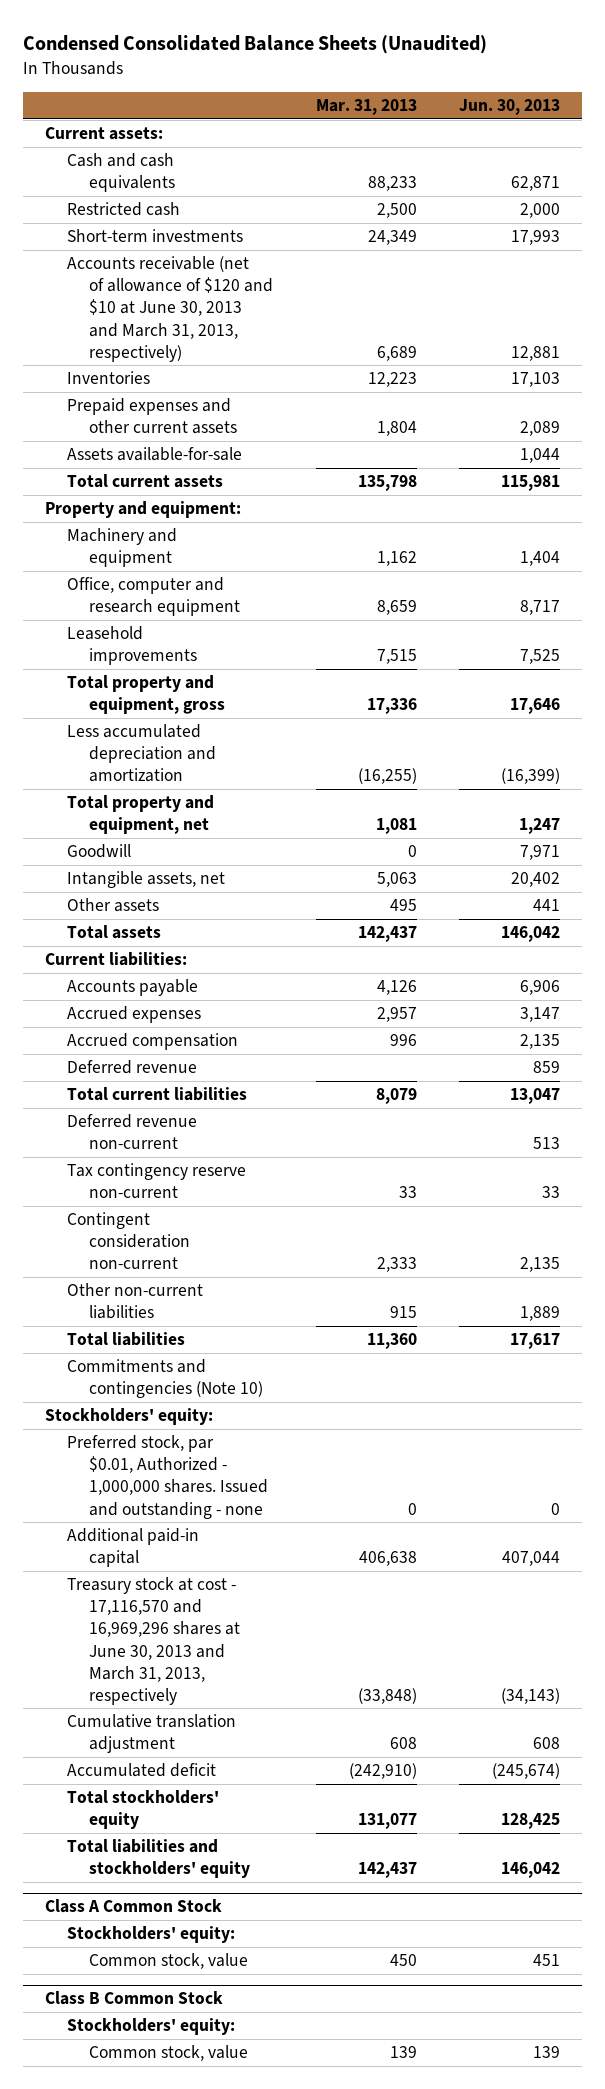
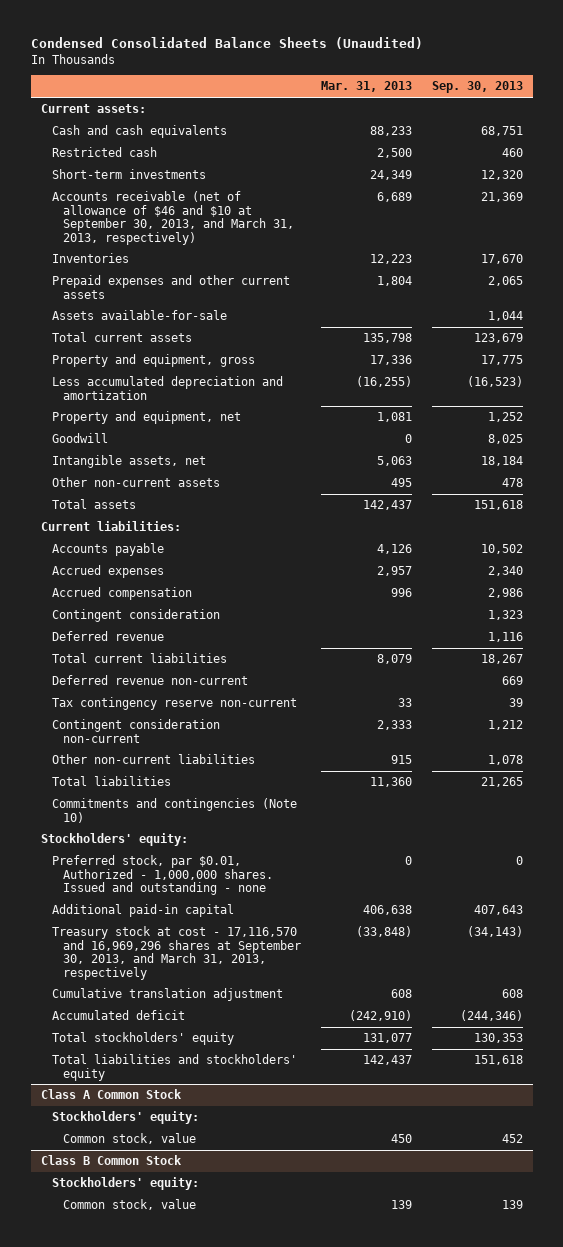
- | Mar. 31, 2013 | Jun. 30, 2013
+ | Mar. 31, 2013 | Sep. 30, 2013
- Accounts receivable (net of allowance of $120 and $10 at June 30, 2013 and March 31, 2013, respectively) | 6,689 | 12,881
+ Accounts receivable (net of allowance of $46 and $10 at September 30, 2013, and March 31, 2013, respectively) | 6,689 | 21,369
- Property and equipment:
- Machinery and equipment | 1,162 | 1,404
- Office, computer and research equipment | 8,659 | 8,717
- Leasehold improvements | 7,515 | 7,525
- Total property and equipment, gross | 17,336 | 17,646
+ Property and equipment, gross | 17,336 | 17,775
- Total property and equipment, net | 1,081 | 1,247
+ Property and equipment, net | 1,081 | 1,252
- Other assets | 495 | 441
+ Other non-current assets | 495 | 478
+ Contingent consideration | | 1,323
- Treasury stock at cost - 17,116,570 and 16,969,296 shares at June 30, 2013 and March 31, 2013, respectively | (33,848) | (34,143)
+ Treasury stock at cost - 17,116,570 and 16,969,296 shares at September 30, 2013, and March 31, 2013, respectively | (33,848) | (34,143)

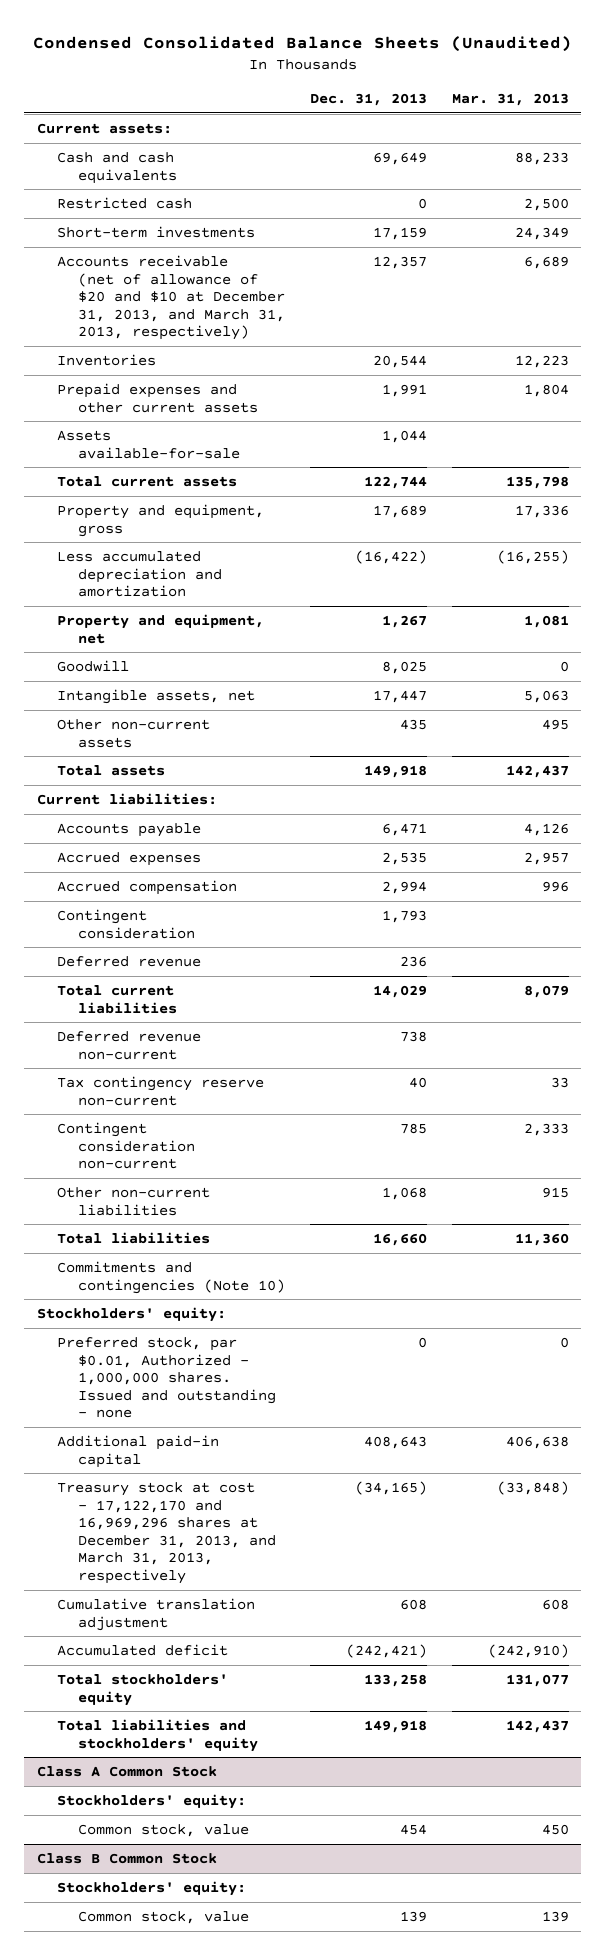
- | Mar. 31, 2013 | Sep. 30, 2013
+ | Dec. 31, 2013 | Mar. 31, 2013
- Accounts receivable (net of allowance of $46 and $10 at September 30, 2013, and March 31, 2013, respectively) | 6,689 | 21,369
+ Accounts receivable (net of allowance of $20 and $10 at December 31, 2013, and March 31, 2013, respectively) | 12,357 | 6,689
- Treasury stock at cost - 17,116,570 and 16,969,296 shares at September 30, 2013, and March 31, 2013, respectively | (33,848) | (34,143)
+ Treasury stock at cost - 17,122,170 and 16,969,296 shares at December 31, 2013, and March 31, 2013, respectively | (34,165) | (33,848)

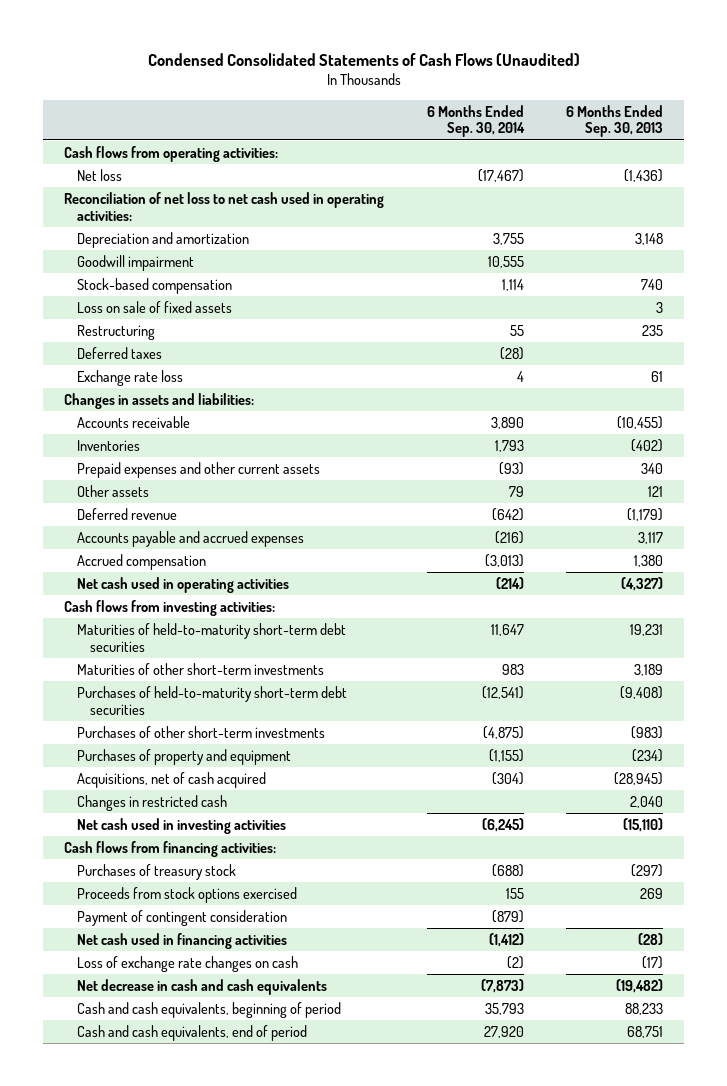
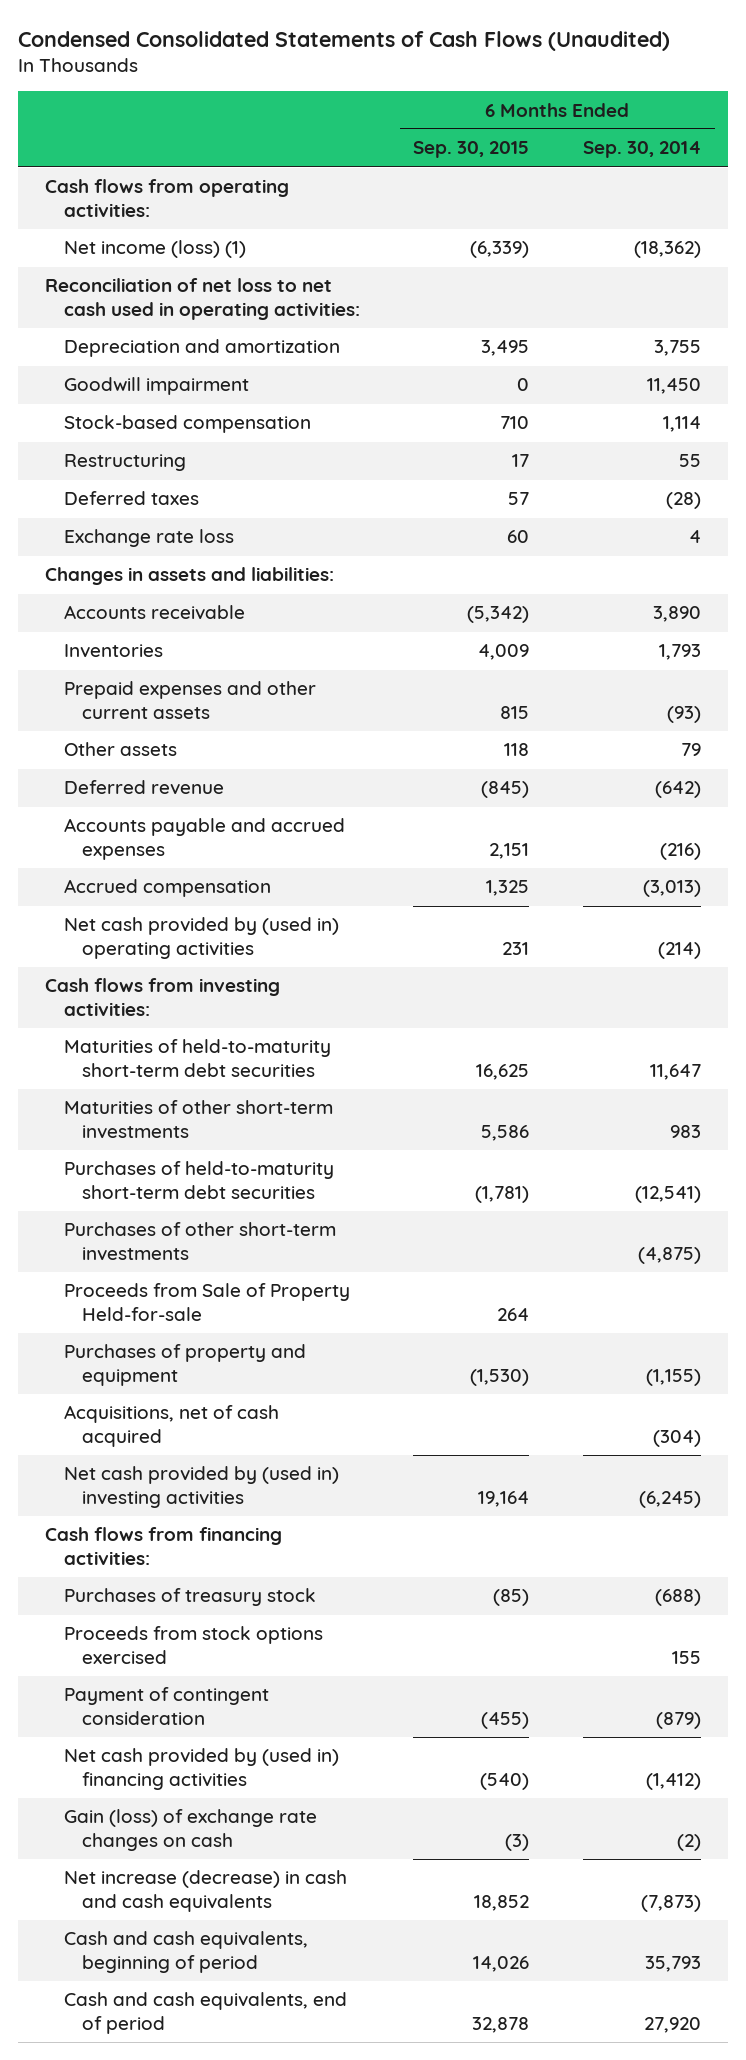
- | 6 Months Ended Sep. 30, 2014 | 6 Months Ended Sep. 30, 2013
+ | 6 Months Ended Sep. 30, 2015 | 6 Months Ended Sep. 30, 2014
- Net loss | (17,467) | (1,436)
+ Net income (loss) (1) | (6,339) | (18,362)
- Goodwill impairment | 10,555 |
+ Goodwill impairment | 0 | 11,450
- Loss on sale of fixed assets | | 3
- Net cash used in operating activities | (214) | (4,327)
+ Net cash provided by (used in) operating activities | 231 | (214)
+ Proceeds from Sale of Property Held-for-sale | 264 |
- Changes in restricted cash | | 2,040
- Net cash used in investing activities | (6,245) | (15,110)
+ Net cash provided by (used in) investing activities | 19,164 | (6,245)
- Net cash used in financing activities | (1,412) | (28)
- Loss of exchange rate changes on cash | (2) | (17)
- Net decrease in cash and cash equivalents | (7,873) | (19,482)
+ Net cash provided by (used in) financing activities | (540) | (1,412)
+ Gain (loss) of exchange rate changes on cash | (3) | (2)
+ Net increase (decrease) in cash and cash equivalents | 18,852 | (7,873)

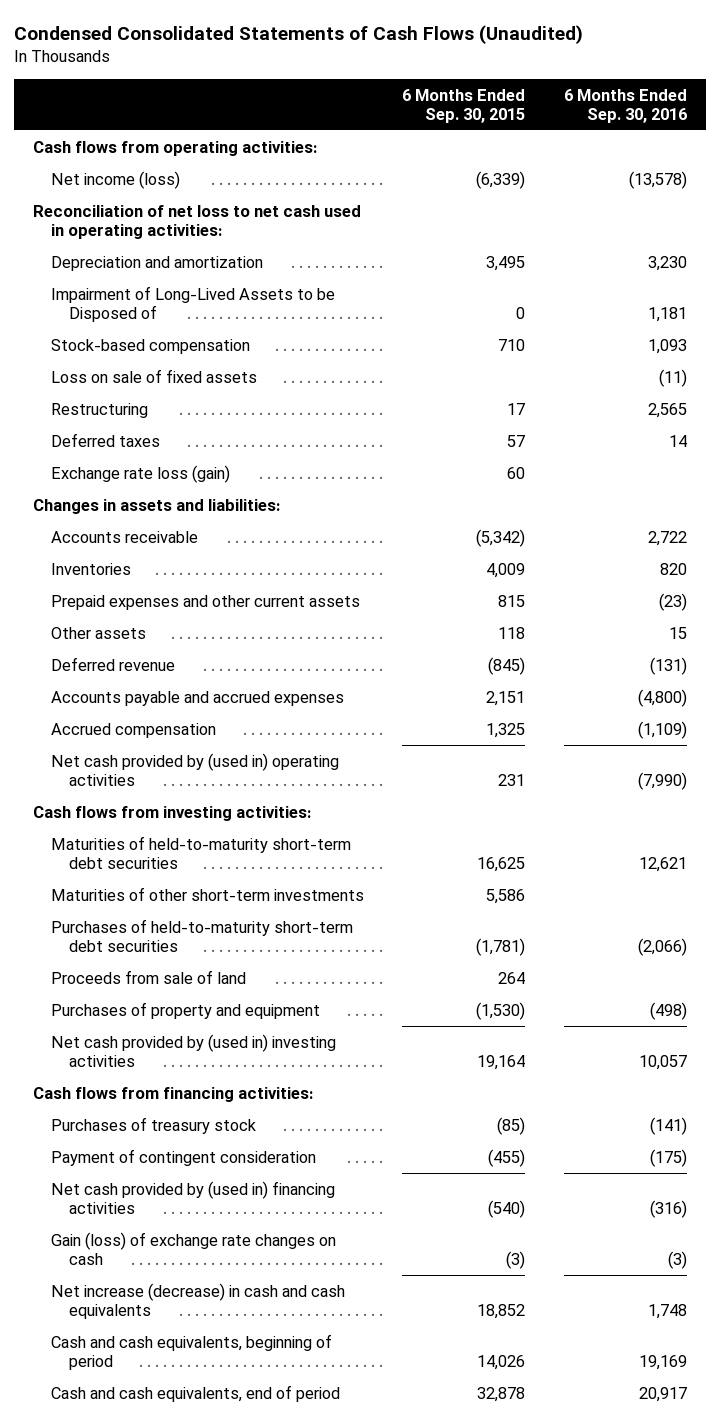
- | 6 Months Ended Sep. 30, 2015 | 6 Months Ended Sep. 30, 2014
+ | 6 Months Ended Sep. 30, 2015 | 6 Months Ended Sep. 30, 2016
- Net income (loss) (1) | (6,339) | (18,362)
+ Net income (loss) | (6,339) | (13,578)
- Goodwill impairment | 0 | 11,450
+ Impairment of Long-Lived Assets to be Disposed of | 0 | 1,181
+ Loss on sale of fixed assets | | (11)
- Exchange rate loss | 60 | 4
+ Exchange rate loss (gain) | 60 |
- Purchases of other short-term investments | | (4,875)
- Proceeds from Sale of Property Held-for-sale | 264 |
+ Proceeds from sale of land | 264 |
- Acquisitions, net of cash acquired | | (304)
- Proceeds from stock options exercised | | 155

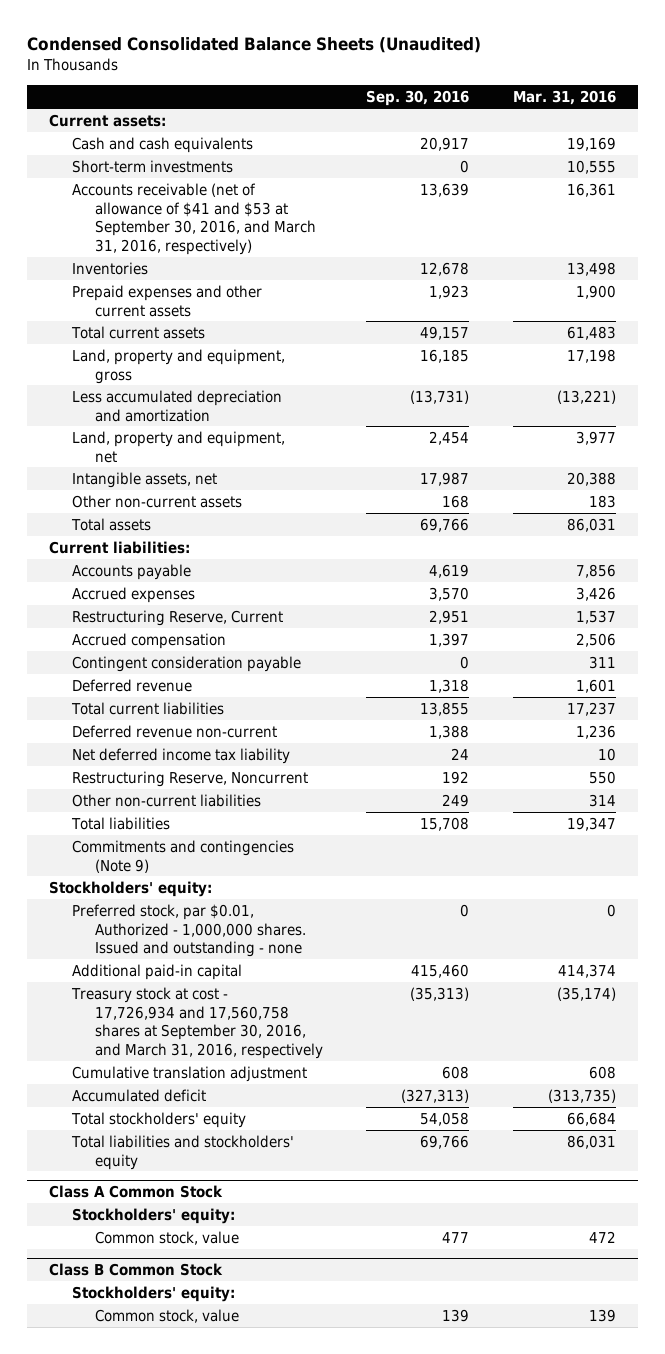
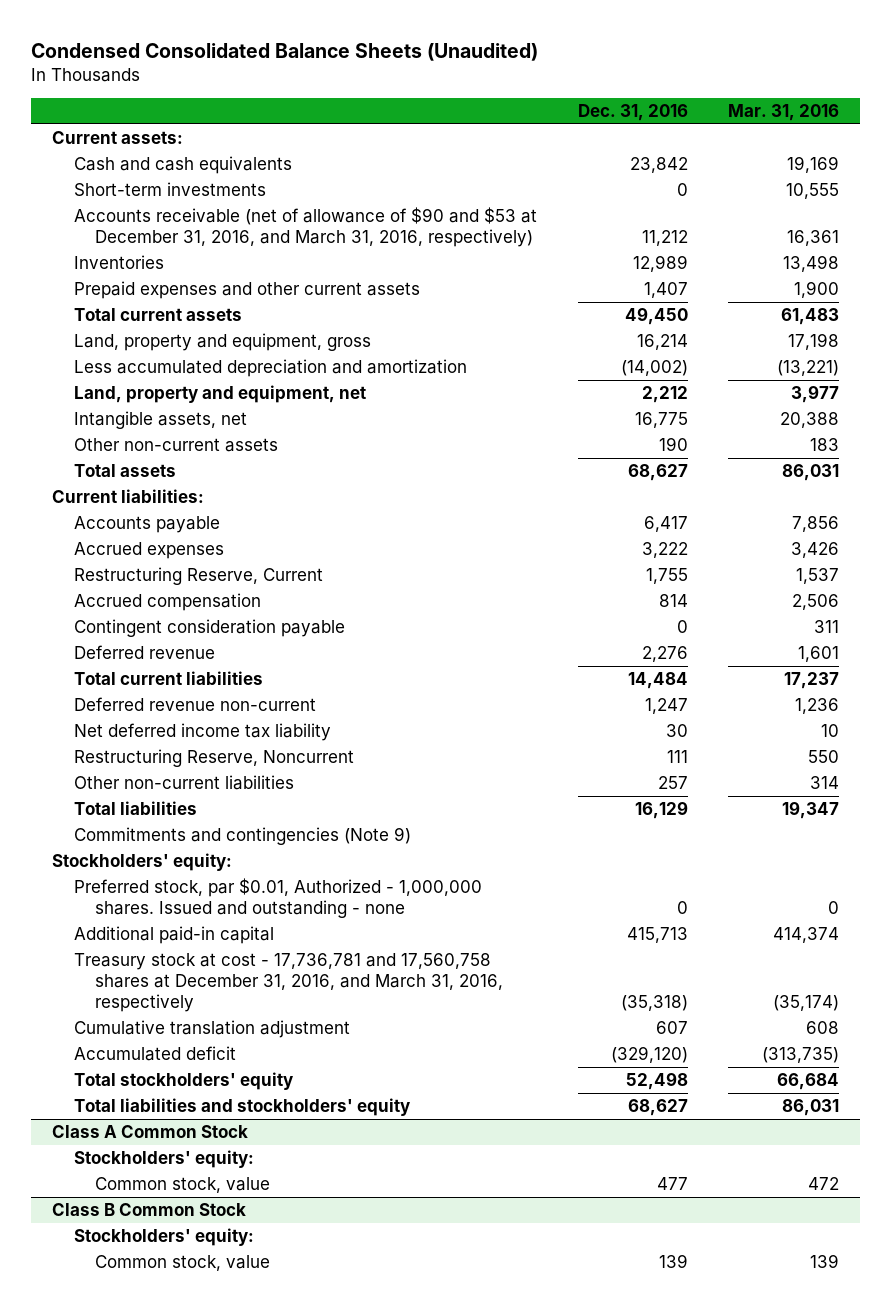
- | Sep. 30, 2016 | Mar. 31, 2016
+ | Dec. 31, 2016 | Mar. 31, 2016
- Accounts receivable (net of allowance of $41 and $53 at September 30, 2016, and March 31, 2016, respectively) | 13,639 | 16,361
+ Accounts receivable (net of allowance of $90 and $53 at December 31, 2016, and March 31, 2016, respectively) | 11,212 | 16,361
- Treasury stock at cost - 17,726,934 and 17,560,758 shares at September 30, 2016, and March 31, 2016, respectively | (35,313) | (35,174)
+ Treasury stock at cost - 17,736,781 and 17,560,758 shares at December 31, 2016, and March 31, 2016, respectively | (35,318) | (35,174)

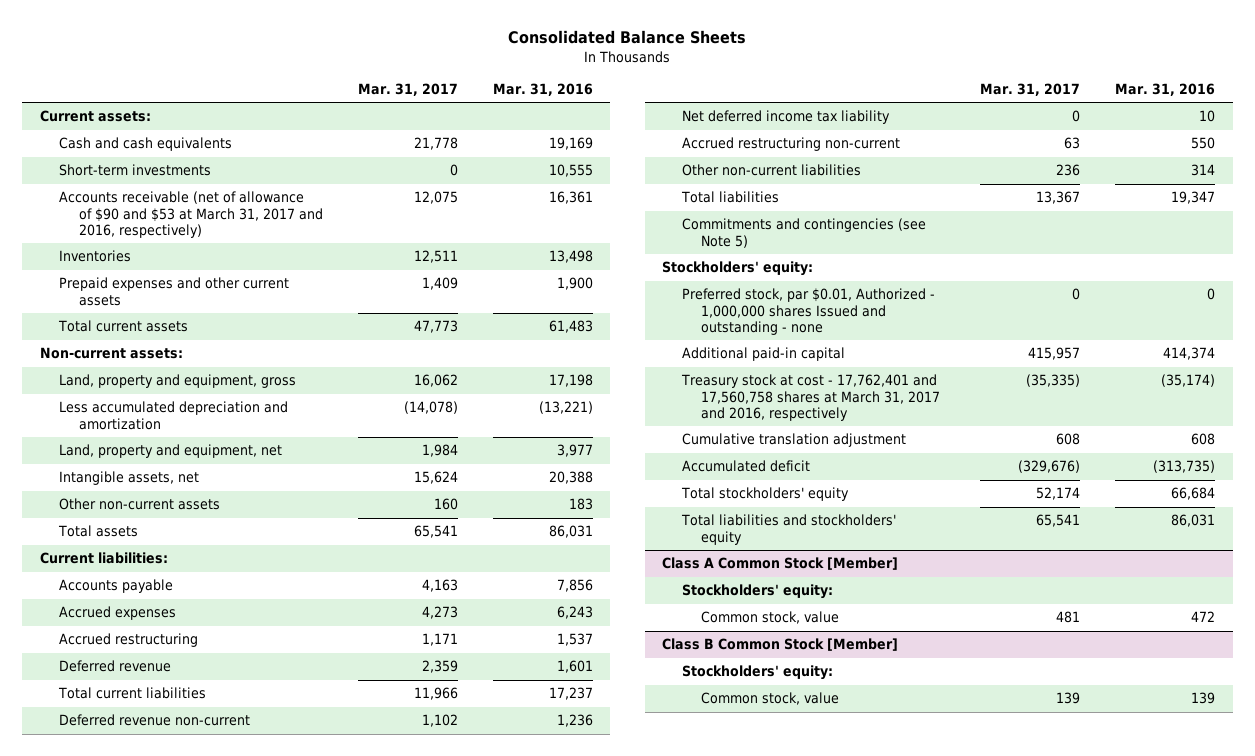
- Condensed Consolidated Balance Sheets (Unaudited)
+ Consolidated Balance Sheets
- | Dec. 31, 2016 | Mar. 31, 2016
+ | Mar. 31, 2017 | Mar. 31, 2016
- Accounts receivable (net of allowance of $90 and $53 at December 31, 2016, and March 31, 2016, respectively) | 11,212 | 16,361
+ Accounts receivable (net of allowance of $90 and $53 at March 31, 2017 and 2016, respectively) | 12,075 | 16,361
+ Non-current assets:
- Accrued expenses | 3,222 | 3,426
- Restructuring Reserve, Current | 1,755 | 1,537
- Accrued compensation | 814 | 2,506
- Contingent consideration payable | 0 | 311
+ Accrued expenses | 4,273 | 6,243
+ Accrued restructuring | 1,171 | 1,537
- Restructuring Reserve, Noncurrent | 111 | 550
+ Accrued restructuring non-current | 63 | 550
- Commitments and contingencies (Note 9)
+ Commitments and contingencies (see Note 5)
- Preferred stock, par $0.01, Authorized - 1,000,000 shares. Issued and outstanding - none | 0 | 0
+ Preferred stock, par $0.01, Authorized - 1,000,000 shares Issued and outstanding - none | 0 | 0
- Treasury stock at cost - 17,736,781 and 17,560,758 shares at December 31, 2016, and March 31, 2016, respectively | (35,318) | (35,174)
+ Treasury stock at cost - 17,762,401 and 17,560,758 shares at March 31, 2017 and 2016, respectively | (35,335) | (35,174)
- Class A Common Stock
+ Class A Common Stock [Member]
- Class B Common Stock
+ Class B Common Stock [Member]

